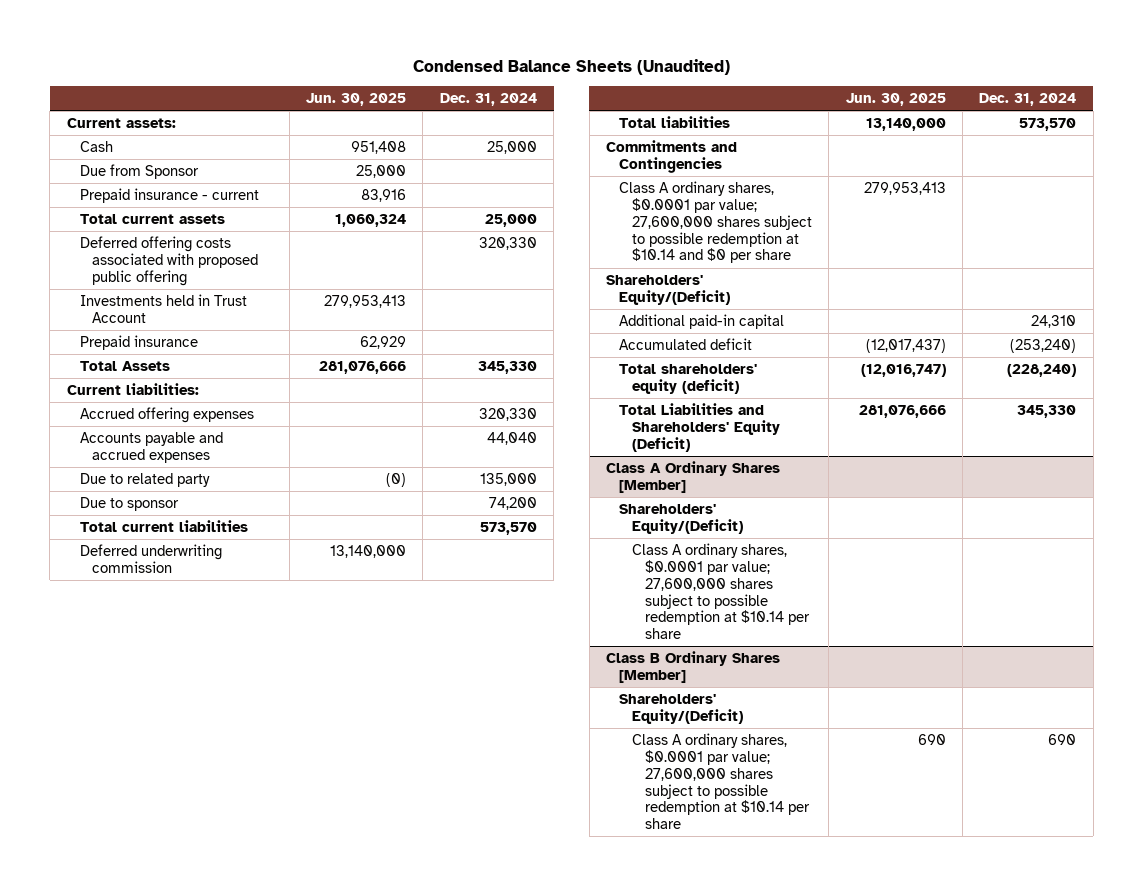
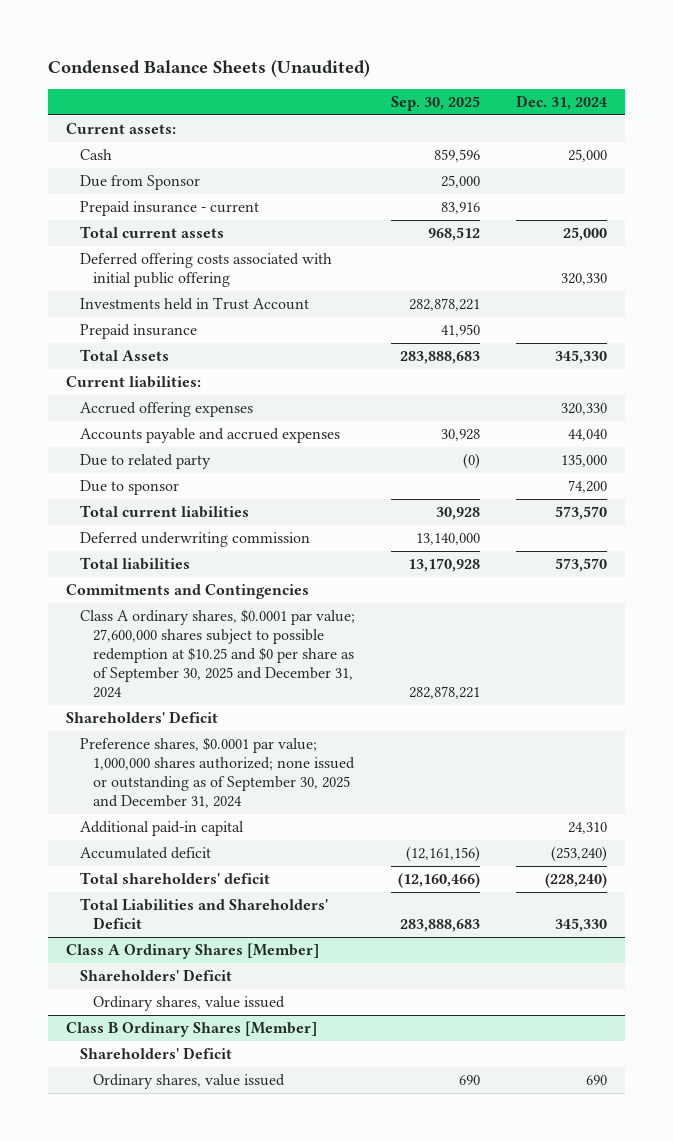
- | Jun. 30, 2025 | Dec. 31, 2024
+ | Sep. 30, 2025 | Dec. 31, 2024
- Deferred offering costs associated with proposed public offering | | 320,330
+ Deferred offering costs associated with initial public offering | | 320,330
- Class A ordinary shares, $0.0001 par value; 27,600,000 shares subject to possible redemption at $10.14 and $0 per share | 279,953,413 |
- Shareholders' Equity/(Deficit)
+ Class A ordinary shares, $0.0001 par value; 27,600,000 shares subject to possible redemption at $10.25 and $0 per share as of September 30, 2025 and December 31, 2024 | 282,878,221 |
+ Shareholders' Deficit
+ Preference shares, $0.0001 par value; 1,000,000 shares authorized; none issued or outstanding as of September 30, 2025 and December 31, 2024
- Total shareholders' equity (deficit) | (12,016,747) | (228,240)
- Total Liabilities and Shareholders' Equity (Deficit) | 281,076,666 | 345,330
+ Total shareholders' deficit | (12,160,466) | (228,240)
+ Total Liabilities and Shareholders' Deficit | 283,888,683 | 345,330
@ Class A Ordinary Shares [Member]
- Shareholders' Equity/(Deficit)
- Class A ordinary shares, $0.0001 par value; 27,600,000 shares subject to possible redemption at $10.14 per share
+ Shareholders' Deficit
+ Ordinary shares, value issued
@ Class B Ordinary Shares [Member]
- Shareholders' Equity/(Deficit)
- Class A ordinary shares, $0.0001 par value; 27,600,000 shares subject to possible redemption at $10.14 per share | 690 | 690
+ Shareholders' Deficit
+ Ordinary shares, value issued | 690 | 690

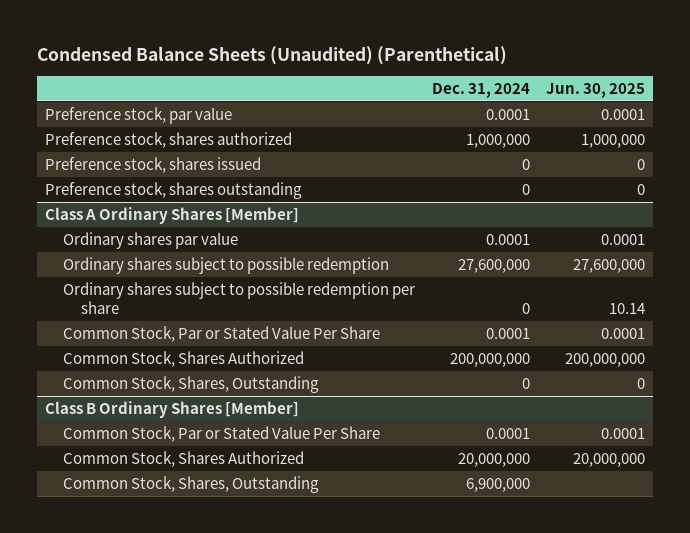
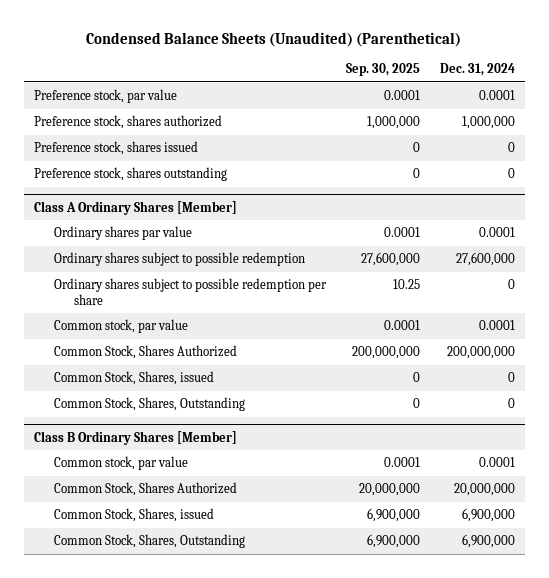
- | Dec. 31, 2024 | Jun. 30, 2025
+ | Sep. 30, 2025 | Dec. 31, 2024
@ Class A Ordinary Shares [Member]
- Common Stock, Par or Stated Value Per Share | 0.0001 | 0.0001
+ Common stock, par value | 0.0001 | 0.0001
+ Common Stock, Shares, issued | 0 | 0
@ Class B Ordinary Shares [Member]
- Common Stock, Par or Stated Value Per Share | 0.0001 | 0.0001
+ Common stock, par value | 0.0001 | 0.0001
+ Common Stock, Shares, issued | 6,900,000 | 6,900,000

